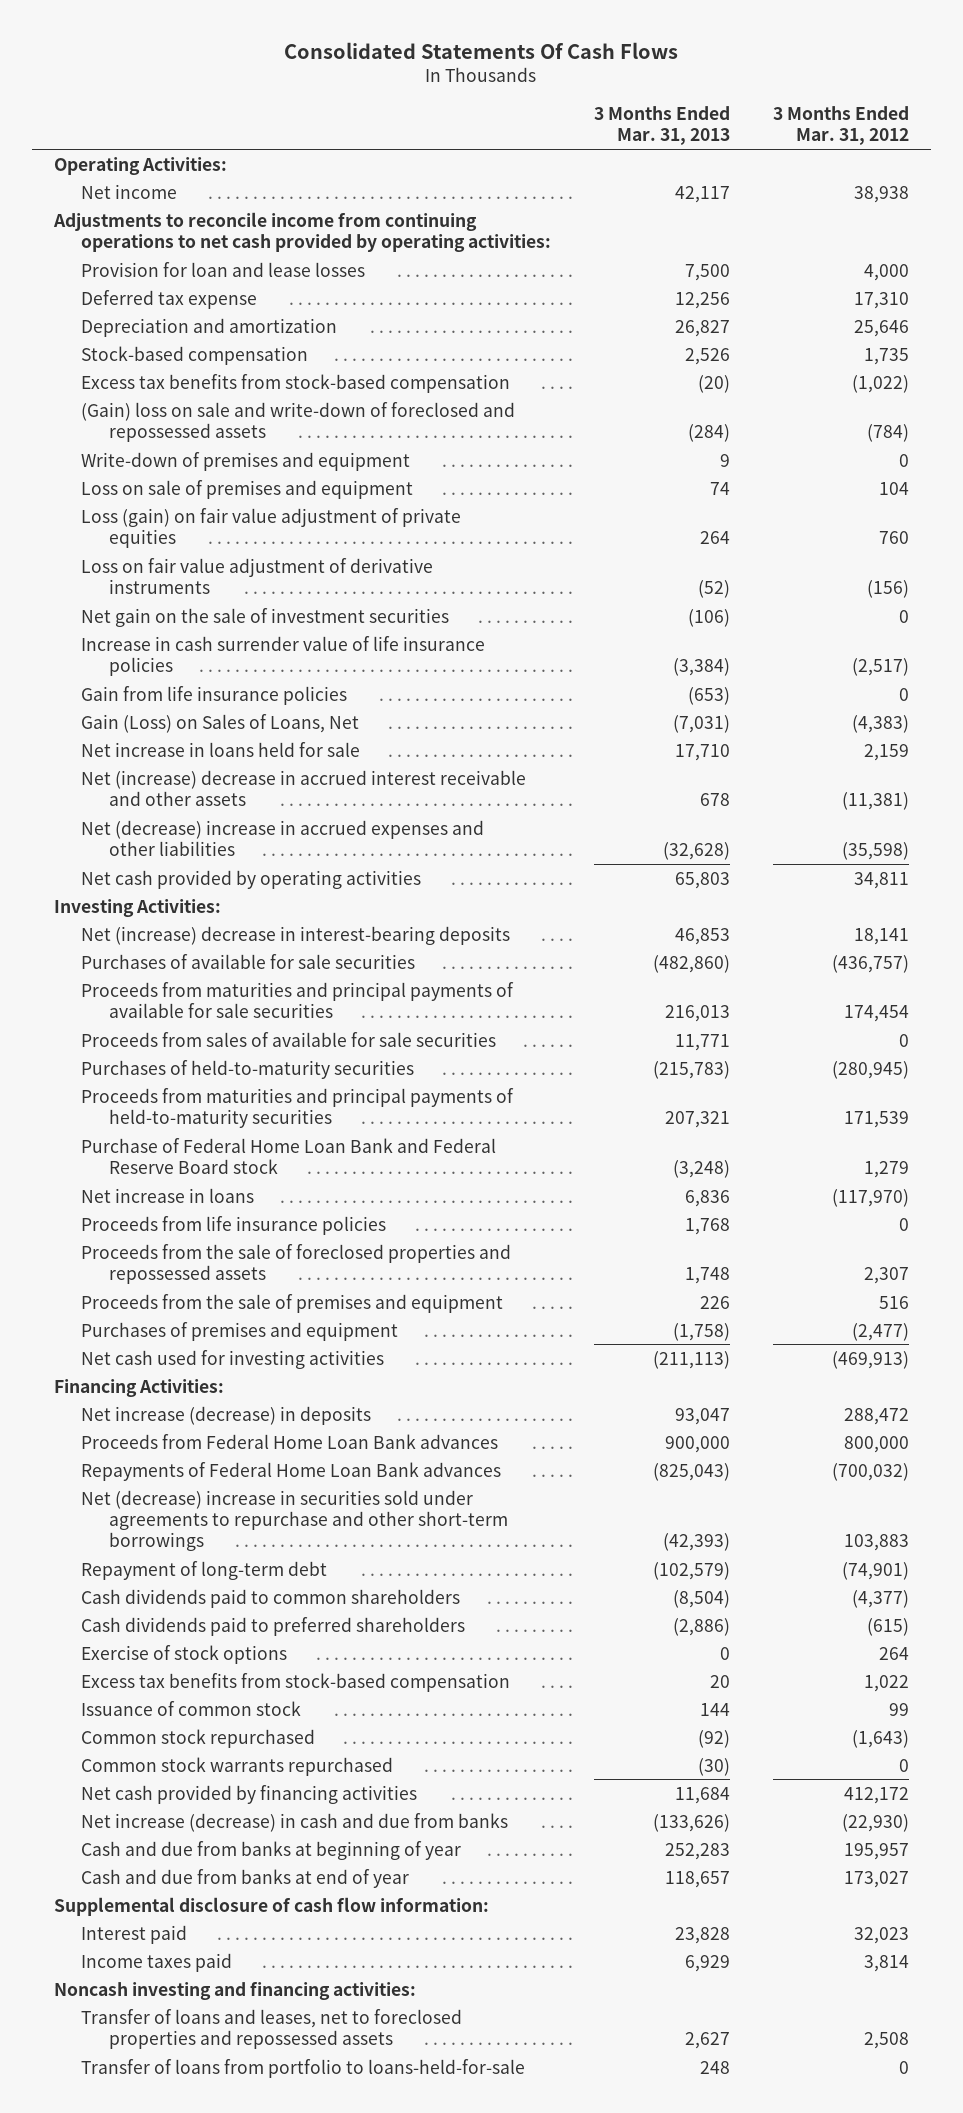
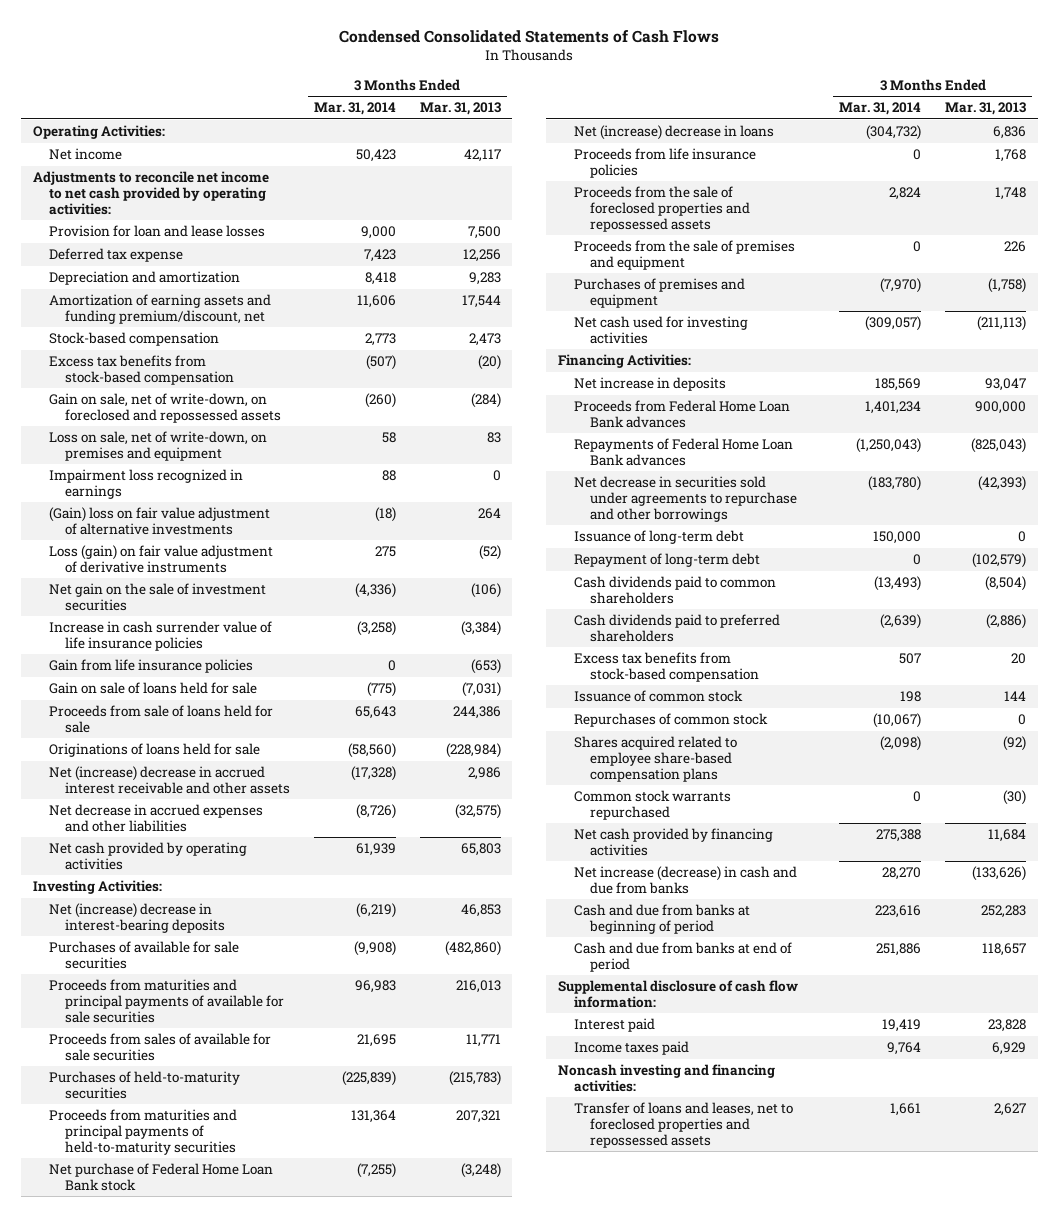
- Consolidated Statements Of Cash Flows
+ Condensed Consolidated Statements of Cash Flows
- | 3 Months Ended Mar. 31, 2013 | 3 Months Ended Mar. 31, 2012
+ | 3 Months Ended Mar. 31, 2014 | 3 Months Ended Mar. 31, 2013
- Adjustments to reconcile income from continuing operations to net cash provided by operating activities:
+ Adjustments to reconcile net income to net cash provided by operating activities:
- Depreciation and amortization | 26,827 | 25,646
- Stock-based compensation | 2,526 | 1,735
+ Depreciation and amortization | 8,418 | 9,283
+ Amortization of earning assets and funding premium/discount, net | 11,606 | 17,544
+ Stock-based compensation | 2,773 | 2,473
- (Gain) loss on sale and write-down of foreclosed and repossessed assets | (284) | (784)
- Write-down of premises and equipment | 9 | 0
- Loss on sale of premises and equipment | 74 | 104
- Loss (gain) on fair value adjustment of private equities | 264 | 760
- Loss on fair value adjustment of derivative instruments | (52) | (156)
+ Gain on sale, net of write-down, on foreclosed and repossessed assets | (260) | (284)
+ Loss on sale, net of write-down, on premises and equipment | 58 | 83
+ Impairment loss recognized in earnings | 88 | 0
+ (Gain) loss on fair value adjustment of alternative investments | (18) | 264
+ Loss (gain) on fair value adjustment of derivative instruments | 275 | (52)
- Gain (Loss) on Sales of Loans, Net | (7,031) | (4,383)
- Net increase in loans held for sale | 17,710 | 2,159
- Net (increase) decrease in accrued interest receivable and other assets | 678 | (11,381)
- Net (decrease) increase in accrued expenses and other liabilities | (32,628) | (35,598)
+ Gain on sale of loans held for sale | (775) | (7,031)
+ Proceeds from sale of loans held for sale | 65,643 | 244,386
+ Originations of loans held for sale | (58,560) | (228,984)
+ Net (increase) decrease in accrued interest receivable and other assets | (17,328) | 2,986
+ Net decrease in accrued expenses and other liabilities | (8,726) | (32,575)
- Purchase of Federal Home Loan Bank and Federal Reserve Board stock | (3,248) | 1,279
- Net increase in loans | 6,836 | (117,970)
+ Net purchase of Federal Home Loan Bank stock | (7,255) | (3,248)
+ Net (increase) decrease in loans | (304,732) | 6,836
- Net increase (decrease) in deposits | 93,047 | 288,472
+ Net increase in deposits | 185,569 | 93,047
- Net (decrease) increase in securities sold under agreements to repurchase and other short-term borrowings | (42,393) | 103,883
+ Net decrease in securities sold under agreements to repurchase and other borrowings | (183,780) | (42,393)
+ Issuance of long-term debt | 150,000 | 0
- Exercise of stock options | 0 | 264
- Common stock repurchased | (92) | (1,643)
+ Repurchases of common stock | (10,067) | 0
+ Shares acquired related to employee share-based compensation plans | (2,098) | (92)
- Cash and due from banks at beginning of year | 252,283 | 195,957
- Cash and due from banks at end of year | 118,657 | 173,027
+ Cash and due from banks at beginning of period | 223,616 | 252,283
+ Cash and due from banks at end of period | 251,886 | 118,657
- Transfer of loans from portfolio to loans-held-for-sale | 248 | 0

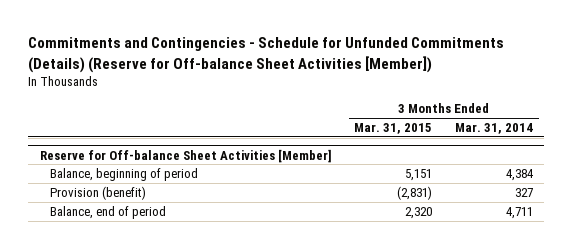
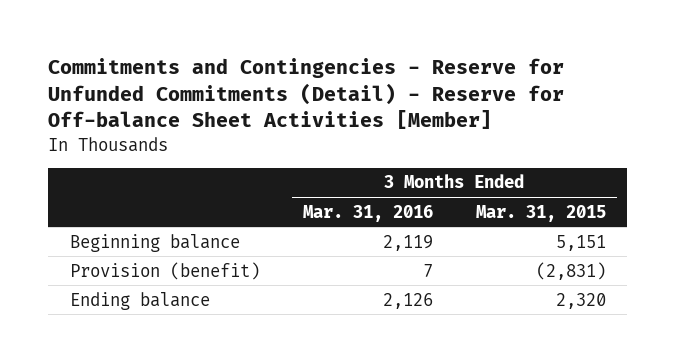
- Commitments and Contingencies - Schedule for Unfunded Commitments (Details) (Reserve for Off-balance Sheet Activities [Member])
+ Commitments and Contingencies - Reserve for Unfunded Commitments (Detail) - Reserve for Off-balance Sheet Activities [Member]
- | 3 Months Ended Mar. 31, 2015 | 3 Months Ended Mar. 31, 2014
+ | 3 Months Ended Mar. 31, 2016 | 3 Months Ended Mar. 31, 2015
- Reserve for Off-balance Sheet Activities [Member]
- Balance, beginning of period | 5,151 | 4,384
+ Beginning balance | 2,119 | 5,151
- Balance, end of period | 2,320 | 4,711
+ Ending balance | 2,126 | 2,320

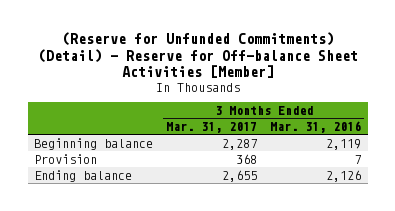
- Commitments and Contingencies - Reserve for Unfunded Commitments (Detail) - Reserve for Off-balance Sheet Activities [Member]
+ (Reserve for Unfunded Commitments) (Detail) - Reserve for Off-balance Sheet Activities [Member]
- | 3 Months Ended Mar. 31, 2016 | 3 Months Ended Mar. 31, 2015
+ | 3 Months Ended Mar. 31, 2017 | 3 Months Ended Mar. 31, 2016
- Provision (benefit) | 7 | (2,831)
+ Provision | 368 | 7

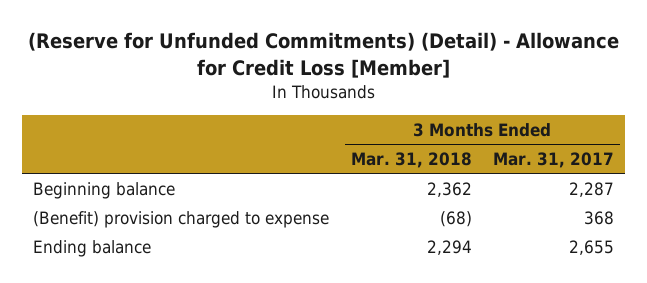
- (Reserve for Unfunded Commitments) (Detail) - Reserve for Off-balance Sheet Activities [Member]
+ (Reserve for Unfunded Commitments) (Detail) - Allowance for Credit Loss [Member]
- | 3 Months Ended Mar. 31, 2017 | 3 Months Ended Mar. 31, 2016
+ | 3 Months Ended Mar. 31, 2018 | 3 Months Ended Mar. 31, 2017
- Provision | 368 | 7
+ (Benefit) provision charged to expense | (68) | 368

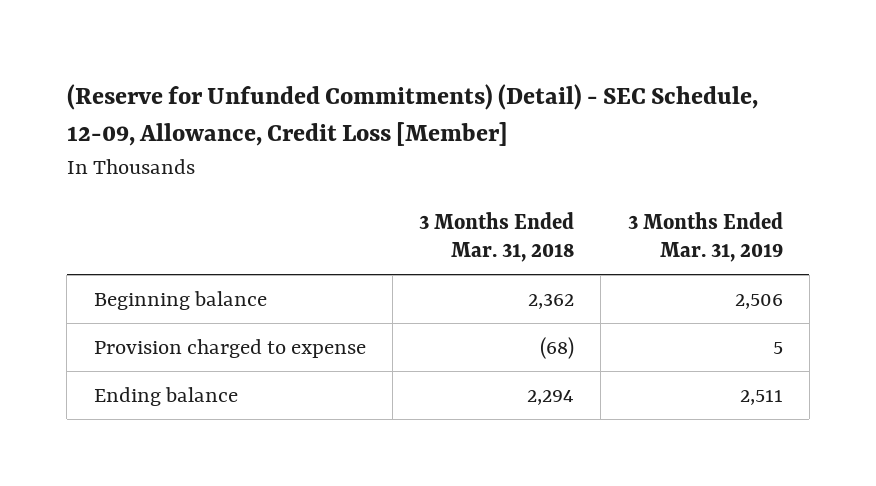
- (Reserve for Unfunded Commitments) (Detail) - Allowance for Credit Loss [Member]
+ (Reserve for Unfunded Commitments) (Detail) - SEC Schedule, 12-09, Allowance, Credit Loss [Member]
- | 3 Months Ended Mar. 31, 2018 | 3 Months Ended Mar. 31, 2017
+ | 3 Months Ended Mar. 31, 2018 | 3 Months Ended Mar. 31, 2019
- (Benefit) provision charged to expense | (68) | 368
+ Provision charged to expense | (68) | 5

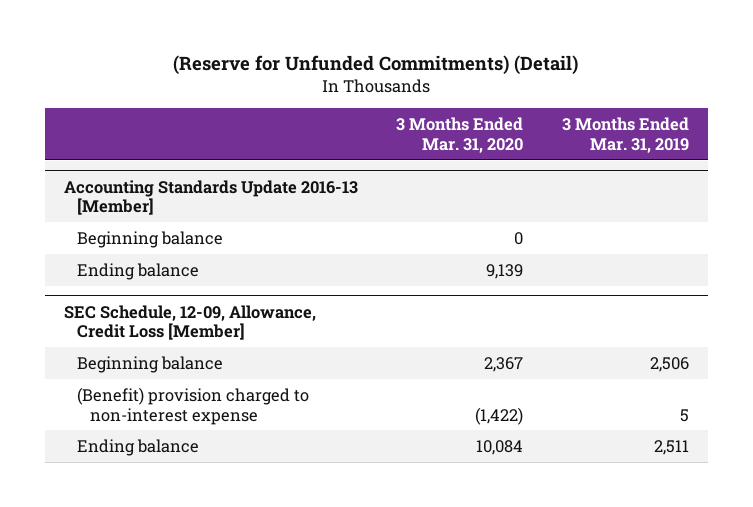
- (Reserve for Unfunded Commitments) (Detail) - SEC Schedule, 12-09, Allowance, Credit Loss [Member]
+ (Reserve for Unfunded Commitments) (Detail)
- | 3 Months Ended Mar. 31, 2018 | 3 Months Ended Mar. 31, 2019
+ | 3 Months Ended Mar. 31, 2020 | 3 Months Ended Mar. 31, 2019
+ Accounting Standards Update 2016-13 [Member]
+ Beginning balance | 0 |
+ Ending balance | 9,139 |
+ SEC Schedule, 12-09, Allowance, Credit Loss [Member]
- Provision charged to expense | (68) | 5
+ (Benefit) provision charged to non-interest expense | (1,422) | 5

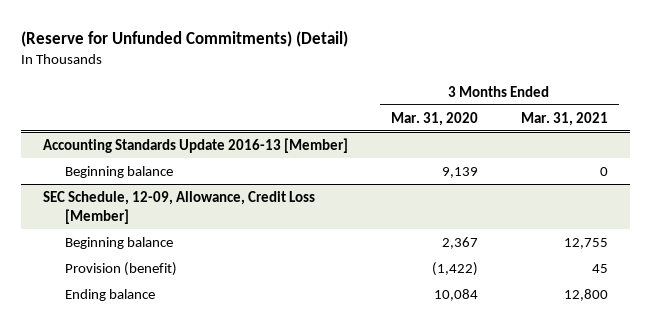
- | 3 Months Ended Mar. 31, 2020 | 3 Months Ended Mar. 31, 2019
+ | 3 Months Ended Mar. 31, 2020 | 3 Months Ended Mar. 31, 2021
@ Accounting Standards Update 2016-13 [Member]
- Beginning balance | 0 |
- Ending balance | 9,139 |
+ Beginning balance | 9,139 | 0
@ SEC Schedule, 12-09, Allowance, Credit Loss [Member]
- (Benefit) provision charged to non-interest expense | (1,422) | 5
+ Provision (benefit) | (1,422) | 45

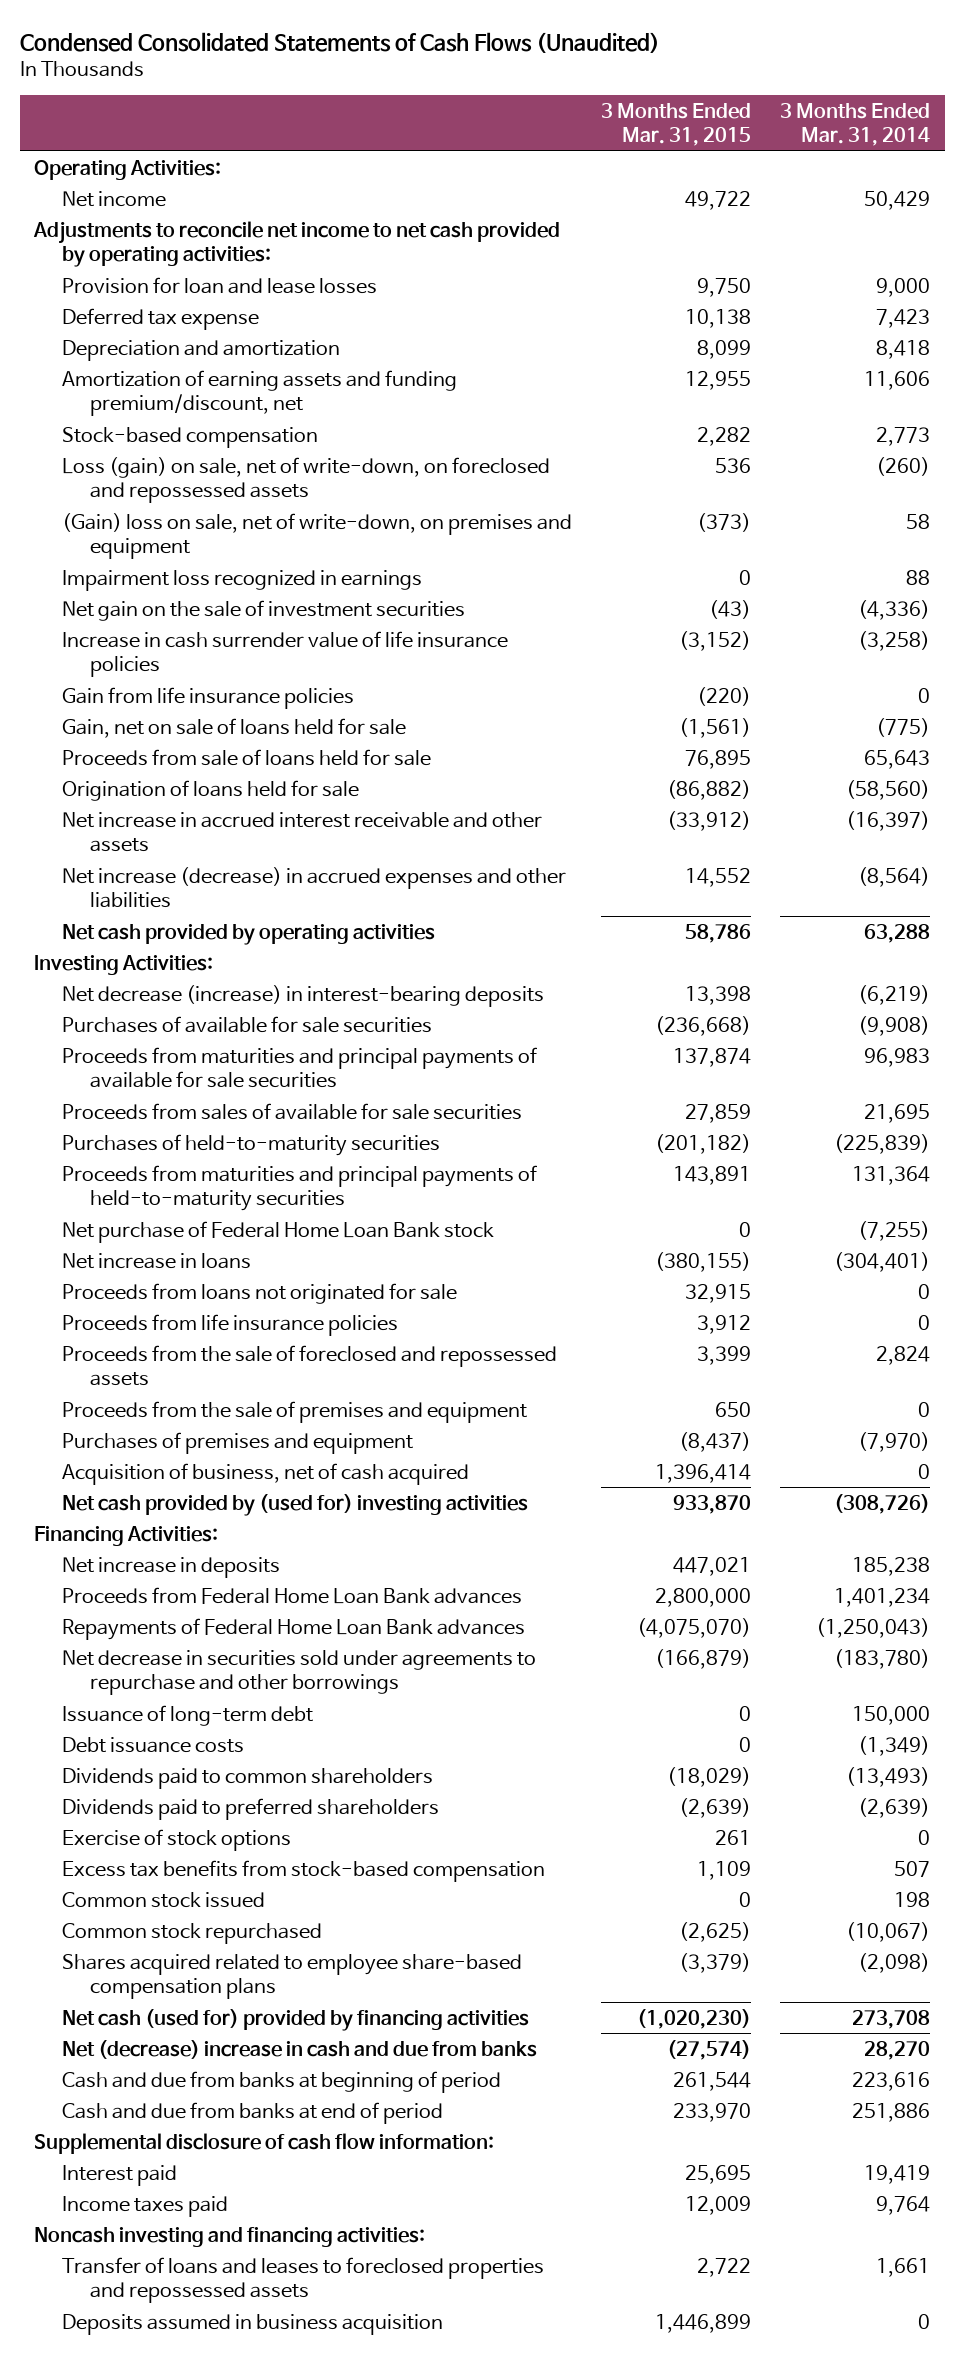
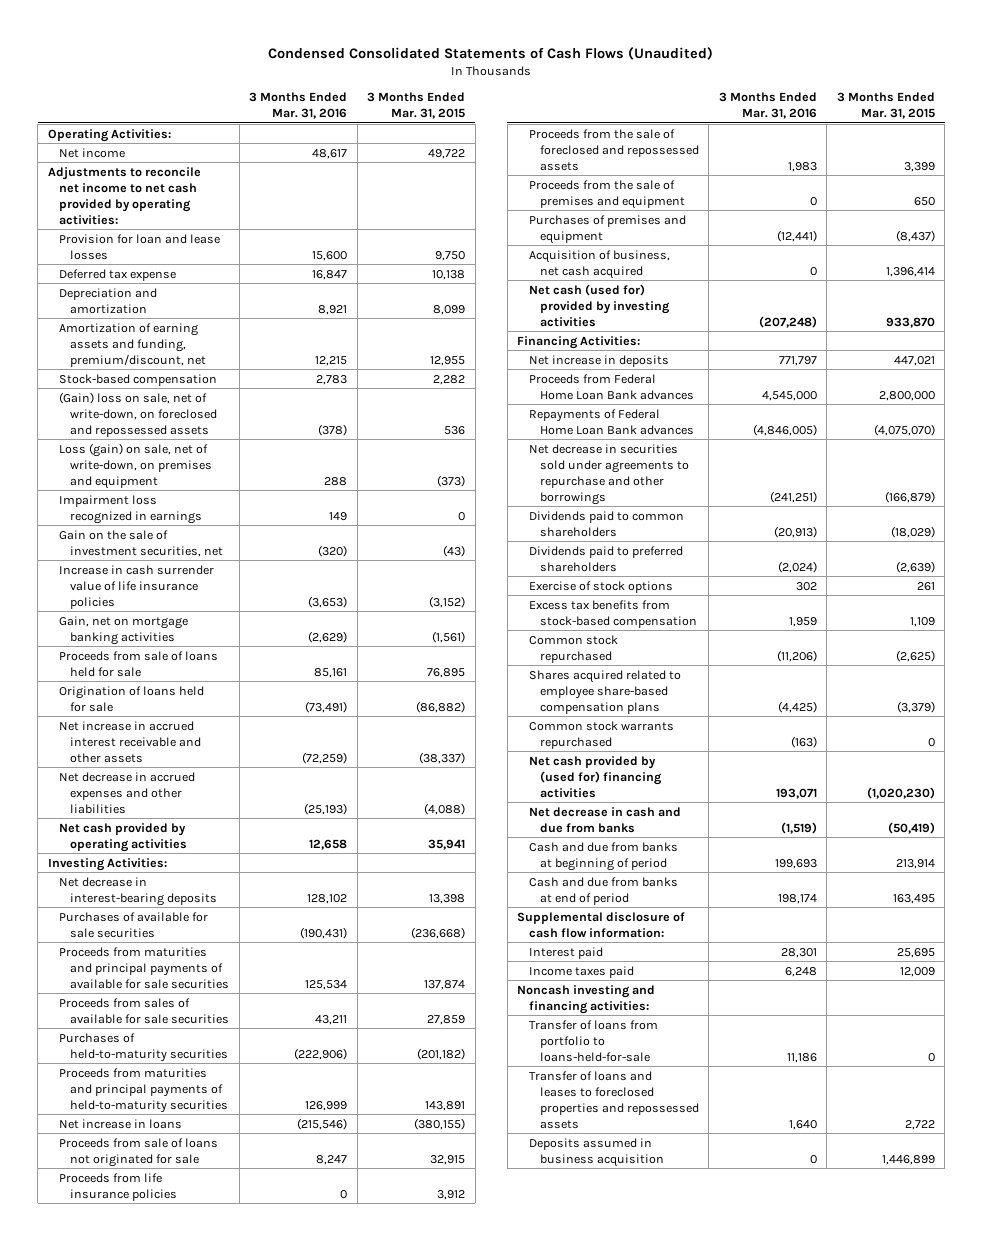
- | 3 Months Ended Mar. 31, 2015 | 3 Months Ended Mar. 31, 2014
+ | 3 Months Ended Mar. 31, 2016 | 3 Months Ended Mar. 31, 2015
- Amortization of earning assets and funding premium/discount, net | 12,955 | 11,606
+ Amortization of earning assets and funding, premium/discount, net | 12,215 | 12,955
- Loss (gain) on sale, net of write-down, on foreclosed and repossessed assets | 536 | (260)
- (Gain) loss on sale, net of write-down, on premises and equipment | (373) | 58
+ (Gain) loss on sale, net of write-down, on foreclosed and repossessed assets | (378) | 536
+ Loss (gain) on sale, net of write-down, on premises and equipment | 288 | (373)
- Net gain on the sale of investment securities | (43) | (4,336)
+ Gain on the sale of investment securities, net | (320) | (43)
- Gain from life insurance policies | (220) | 0
- Gain, net on sale of loans held for sale | (1,561) | (775)
+ Gain, net on mortgage banking activities | (2,629) | (1,561)
- Net increase in accrued interest receivable and other assets | (33,912) | (16,397)
- Net increase (decrease) in accrued expenses and other liabilities | 14,552 | (8,564)
- Net cash provided by operating activities | 58,786 | 63,288
+ Net increase in accrued interest receivable and other assets | (72,259) | (38,337)
+ Net decrease in accrued expenses and other liabilities | (25,193) | (4,088)
+ Net cash provided by operating activities | 12,658 | 35,941
- Net decrease (increase) in interest-bearing deposits | 13,398 | (6,219)
+ Net decrease in interest-bearing deposits | 128,102 | 13,398
- Net purchase of Federal Home Loan Bank stock | 0 | (7,255)
- Proceeds from loans not originated for sale | 32,915 | 0
+ Proceeds from sale of loans not originated for sale | 8,247 | 32,915
- Acquisition of business, net of cash acquired | 1,396,414 | 0
- Net cash provided by (used for) investing activities | 933,870 | (308,726)
+ Acquisition of business, net cash acquired | 0 | 1,396,414
+ Net cash (used for) provided by investing activities | (207,248) | 933,870
- Issuance of long-term debt | 0 | 150,000
- Debt issuance costs | 0 | (1,349)
- Common stock issued | 0 | 198
- Net cash (used for) provided by financing activities | (1,020,230) | 273,708
- Net (decrease) increase in cash and due from banks | (27,574) | 28,270
- Cash and due from banks at beginning of period | 261,544 | 223,616
- Cash and due from banks at end of period | 233,970 | 251,886
+ Common stock warrants repurchased | (163) | 0
+ Net cash provided by (used for) financing activities | 193,071 | (1,020,230)
+ Net decrease in cash and due from banks | (1,519) | (50,419)
+ Cash and due from banks at beginning of period | 199,693 | 213,914
+ Cash and due from banks at end of period | 198,174 | 163,495
+ Transfer of loans from portfolio to loans-held-for-sale | 11,186 | 0

